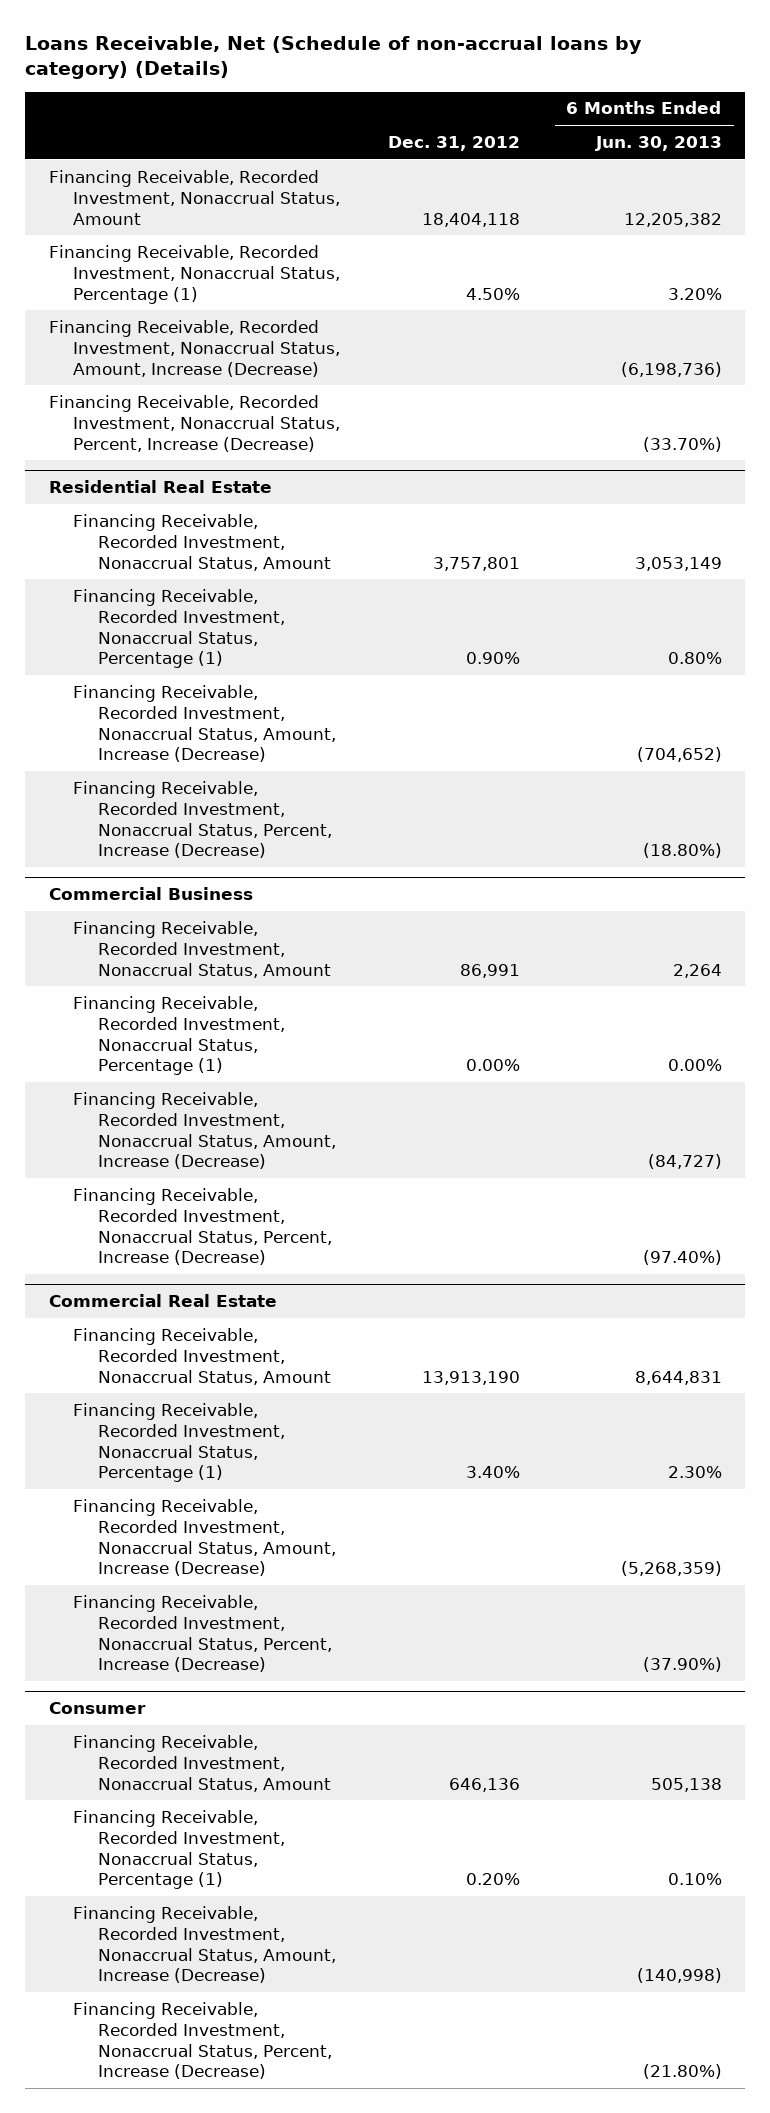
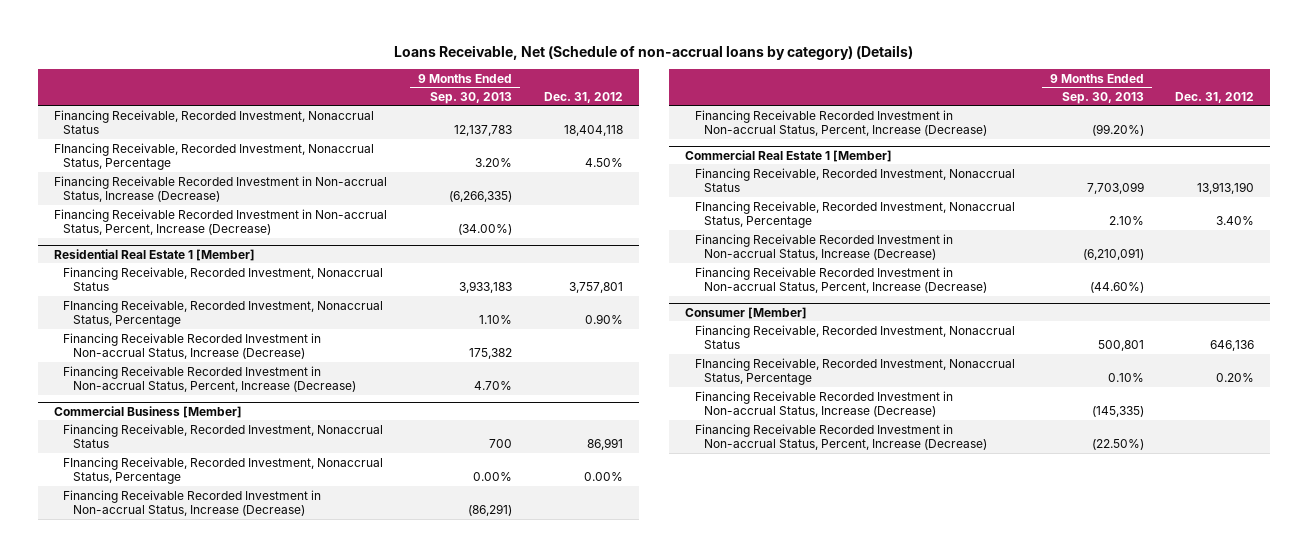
- | Dec. 31, 2012 | 6 Months Ended Jun. 30, 2013
+ | 9 Months Ended Sep. 30, 2013 | Dec. 31, 2012
- Financing Receivable, Recorded Investment, Nonaccrual Status, Amount | 18,404,118 | 12,205,382
- Financing Receivable, Recorded Investment, Nonaccrual Status, Percentage (1) | 4.50% | 3.20%
- Financing Receivable, Recorded Investment, Nonaccrual Status, Amount, Increase (Decrease) | | (6,198,736)
- Financing Receivable, Recorded Investment, Nonaccrual Status, Percent, Increase (Decrease) | | (33.70%)
- Residential Real Estate
- Financing Receivable, Recorded Investment, Nonaccrual Status, Amount | 3,757,801 | 3,053,149
- Financing Receivable, Recorded Investment, Nonaccrual Status, Percentage (1) | 0.90% | 0.80%
- Financing Receivable, Recorded Investment, Nonaccrual Status, Amount, Increase (Decrease) | | (704,652)
- Financing Receivable, Recorded Investment, Nonaccrual Status, Percent, Increase (Decrease) | | (18.80%)
- Commercial Business
- Financing Receivable, Recorded Investment, Nonaccrual Status, Amount | 86,991 | 2,264
- Financing Receivable, Recorded Investment, Nonaccrual Status, Percentage (1) | 0.00% | 0.00%
- Financing Receivable, Recorded Investment, Nonaccrual Status, Amount, Increase (Decrease) | | (84,727)
- Financing Receivable, Recorded Investment, Nonaccrual Status, Percent, Increase (Decrease) | | (97.40%)
- Commercial Real Estate
- Financing Receivable, Recorded Investment, Nonaccrual Status, Amount | 13,913,190 | 8,644,831
- Financing Receivable, Recorded Investment, Nonaccrual Status, Percentage (1) | 3.40% | 2.30%
- Financing Receivable, Recorded Investment, Nonaccrual Status, Amount, Increase (Decrease) | | (5,268,359)
- Financing Receivable, Recorded Investment, Nonaccrual Status, Percent, Increase (Decrease) | | (37.90%)
- Consumer
- Financing Receivable, Recorded Investment, Nonaccrual Status, Amount | 646,136 | 505,138
- Financing Receivable, Recorded Investment, Nonaccrual Status, Percentage (1) | 0.20% | 0.10%
- Financing Receivable, Recorded Investment, Nonaccrual Status, Amount, Increase (Decrease) | | (140,998)
- Financing Receivable, Recorded Investment, Nonaccrual Status, Percent, Increase (Decrease) | | (21.80%)
+ Financing Receivable, Recorded Investment, Nonaccrual Status | 12,137,783 | 18,404,118
+ FInancing Receivable, Recorded Investment, Nonaccrual Status, Percentage | 3.20% | 4.50%
+ Financing Receivable Recorded Investment in Non-accrual Status, Increase (Decrease) | (6,266,335) |
+ Financing Receivable Recorded Investment in Non-accrual Status, Percent, Increase (Decrease) | (34.00%) |
+ Residential Real Estate 1 [Member]
+ Financing Receivable, Recorded Investment, Nonaccrual Status | 3,933,183 | 3,757,801
+ FInancing Receivable, Recorded Investment, Nonaccrual Status, Percentage | 1.10% | 0.90%
+ Financing Receivable Recorded Investment in Non-accrual Status, Increase (Decrease) | 175,382 |
+ Financing Receivable Recorded Investment in Non-accrual Status, Percent, Increase (Decrease) | 4.70% |
+ Commercial Business [Member]
+ Financing Receivable, Recorded Investment, Nonaccrual Status | 700 | 86,991
+ FInancing Receivable, Recorded Investment, Nonaccrual Status, Percentage | 0.00% | 0.00%
+ Financing Receivable Recorded Investment in Non-accrual Status, Increase (Decrease) | (86,291) |
+ Financing Receivable Recorded Investment in Non-accrual Status, Percent, Increase (Decrease) | (99.20%) |
+ Commercial Real Estate 1 [Member]
+ Financing Receivable, Recorded Investment, Nonaccrual Status | 7,703,099 | 13,913,190
+ FInancing Receivable, Recorded Investment, Nonaccrual Status, Percentage | 2.10% | 3.40%
+ Financing Receivable Recorded Investment in Non-accrual Status, Increase (Decrease) | (6,210,091) |
+ Financing Receivable Recorded Investment in Non-accrual Status, Percent, Increase (Decrease) | (44.60%) |
+ Consumer [Member]
+ Financing Receivable, Recorded Investment, Nonaccrual Status | 500,801 | 646,136
+ FInancing Receivable, Recorded Investment, Nonaccrual Status, Percentage | 0.10% | 0.20%
+ Financing Receivable Recorded Investment in Non-accrual Status, Increase (Decrease) | (145,335) |
+ Financing Receivable Recorded Investment in Non-accrual Status, Percent, Increase (Decrease) | (22.50%) |

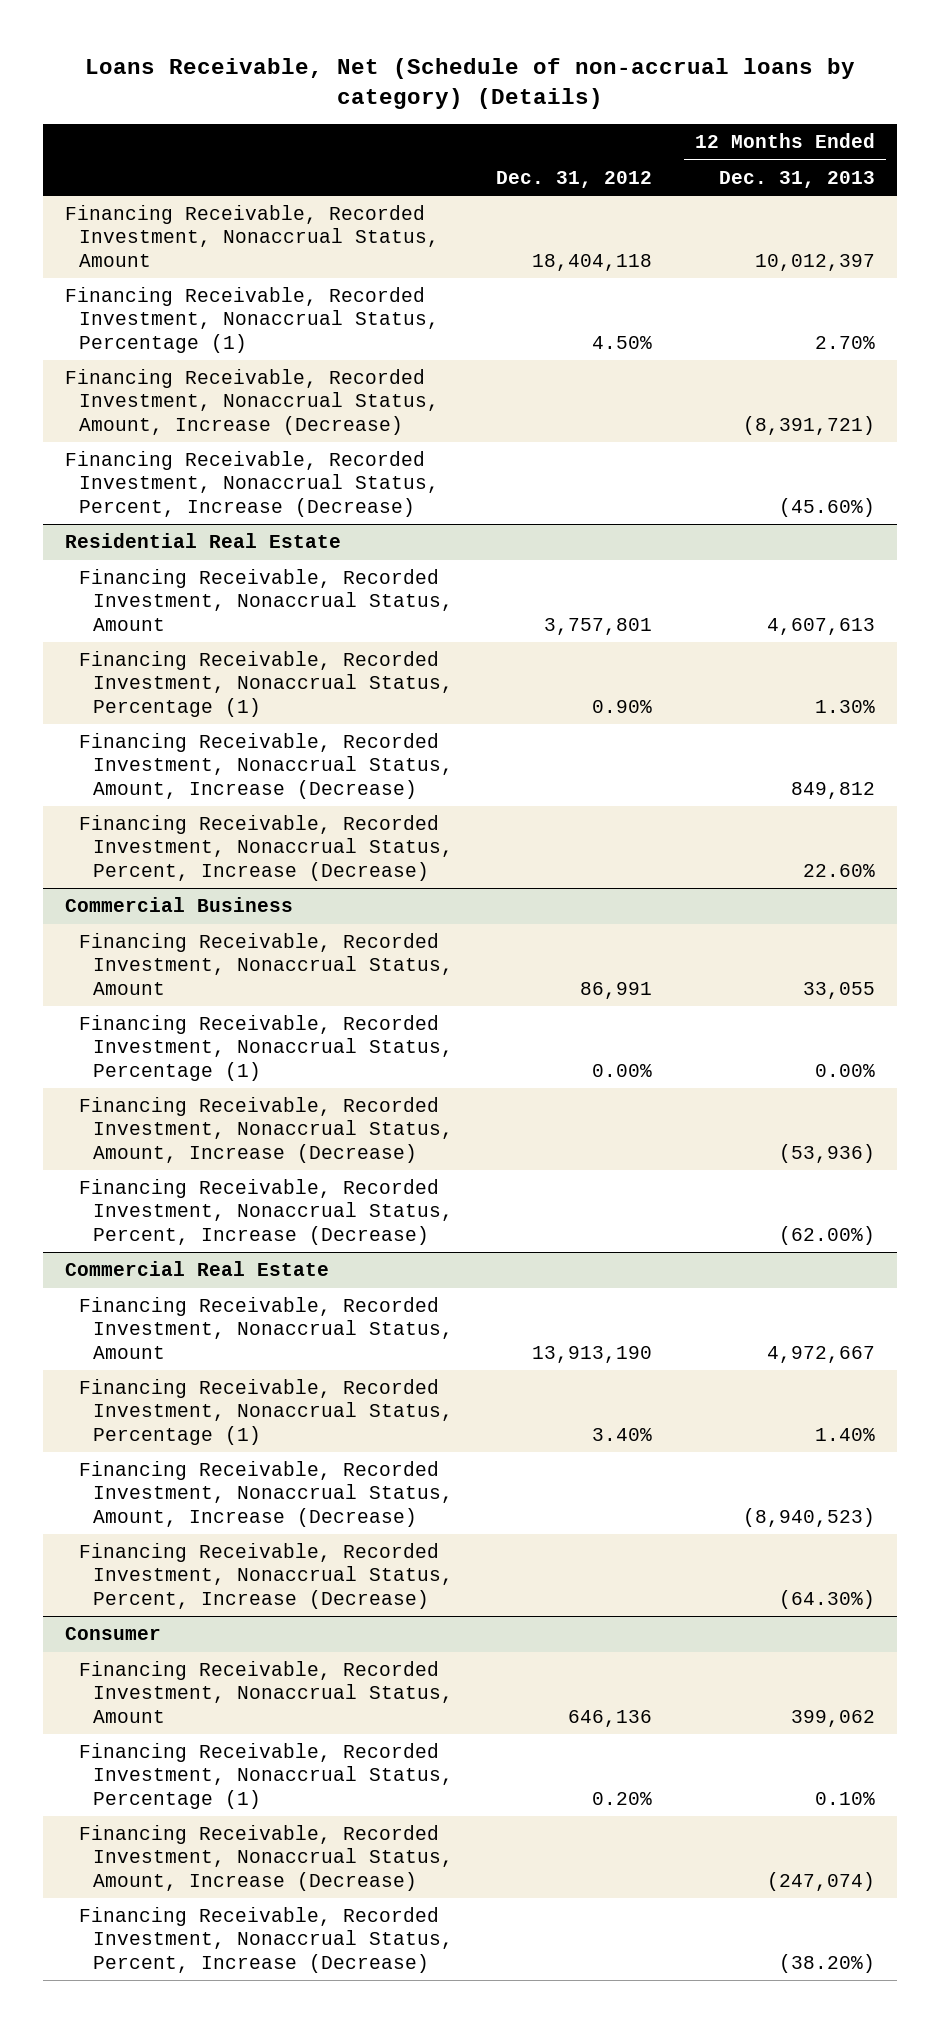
- | 9 Months Ended Sep. 30, 2013 | Dec. 31, 2012
+ | Dec. 31, 2012 | 12 Months Ended Dec. 31, 2013
- Financing Receivable, Recorded Investment, Nonaccrual Status | 12,137,783 | 18,404,118
- FInancing Receivable, Recorded Investment, Nonaccrual Status, Percentage | 3.20% | 4.50%
- Financing Receivable Recorded Investment in Non-accrual Status, Increase (Decrease) | (6,266,335) |
- Financing Receivable Recorded Investment in Non-accrual Status, Percent, Increase (Decrease) | (34.00%) |
- Residential Real Estate 1 [Member]
- Financing Receivable, Recorded Investment, Nonaccrual Status | 3,933,183 | 3,757,801
- FInancing Receivable, Recorded Investment, Nonaccrual Status, Percentage | 1.10% | 0.90%
- Financing Receivable Recorded Investment in Non-accrual Status, Increase (Decrease) | 175,382 |
- Financing Receivable Recorded Investment in Non-accrual Status, Percent, Increase (Decrease) | 4.70% |
- Commercial Business [Member]
- Financing Receivable, Recorded Investment, Nonaccrual Status | 700 | 86,991
- FInancing Receivable, Recorded Investment, Nonaccrual Status, Percentage | 0.00% | 0.00%
- Financing Receivable Recorded Investment in Non-accrual Status, Increase (Decrease) | (86,291) |
- Financing Receivable Recorded Investment in Non-accrual Status, Percent, Increase (Decrease) | (99.20%) |
- Commercial Real Estate 1 [Member]
- Financing Receivable, Recorded Investment, Nonaccrual Status | 7,703,099 | 13,913,190
- FInancing Receivable, Recorded Investment, Nonaccrual Status, Percentage | 2.10% | 3.40%
- Financing Receivable Recorded Investment in Non-accrual Status, Increase (Decrease) | (6,210,091) |
- Financing Receivable Recorded Investment in Non-accrual Status, Percent, Increase (Decrease) | (44.60%) |
- Consumer [Member]
- Financing Receivable, Recorded Investment, Nonaccrual Status | 500,801 | 646,136
- FInancing Receivable, Recorded Investment, Nonaccrual Status, Percentage | 0.10% | 0.20%
- Financing Receivable Recorded Investment in Non-accrual Status, Increase (Decrease) | (145,335) |
- Financing Receivable Recorded Investment in Non-accrual Status, Percent, Increase (Decrease) | (22.50%) |
+ Financing Receivable, Recorded Investment, Nonaccrual Status, Amount | 18,404,118 | 10,012,397
+ Financing Receivable, Recorded Investment, Nonaccrual Status, Percentage (1) | 4.50% | 2.70%
+ Financing Receivable, Recorded Investment, Nonaccrual Status, Amount, Increase (Decrease) | | (8,391,721)
+ Financing Receivable, Recorded Investment, Nonaccrual Status, Percent, Increase (Decrease) | | (45.60%)
+ Residential Real Estate
+ Financing Receivable, Recorded Investment, Nonaccrual Status, Amount | 3,757,801 | 4,607,613
+ Financing Receivable, Recorded Investment, Nonaccrual Status, Percentage (1) | 0.90% | 1.30%
+ Financing Receivable, Recorded Investment, Nonaccrual Status, Amount, Increase (Decrease) | | 849,812
+ Financing Receivable, Recorded Investment, Nonaccrual Status, Percent, Increase (Decrease) | | 22.60%
+ Commercial Business
+ Financing Receivable, Recorded Investment, Nonaccrual Status, Amount | 86,991 | 33,055
+ Financing Receivable, Recorded Investment, Nonaccrual Status, Percentage (1) | 0.00% | 0.00%
+ Financing Receivable, Recorded Investment, Nonaccrual Status, Amount, Increase (Decrease) | | (53,936)
+ Financing Receivable, Recorded Investment, Nonaccrual Status, Percent, Increase (Decrease) | | (62.00%)
+ Commercial Real Estate
+ Financing Receivable, Recorded Investment, Nonaccrual Status, Amount | 13,913,190 | 4,972,667
+ Financing Receivable, Recorded Investment, Nonaccrual Status, Percentage (1) | 3.40% | 1.40%
+ Financing Receivable, Recorded Investment, Nonaccrual Status, Amount, Increase (Decrease) | | (8,940,523)
+ Financing Receivable, Recorded Investment, Nonaccrual Status, Percent, Increase (Decrease) | | (64.30%)
+ Consumer
+ Financing Receivable, Recorded Investment, Nonaccrual Status, Amount | 646,136 | 399,062
+ Financing Receivable, Recorded Investment, Nonaccrual Status, Percentage (1) | 0.20% | 0.10%
+ Financing Receivable, Recorded Investment, Nonaccrual Status, Amount, Increase (Decrease) | | (247,074)
+ Financing Receivable, Recorded Investment, Nonaccrual Status, Percent, Increase (Decrease) | | (38.20%)

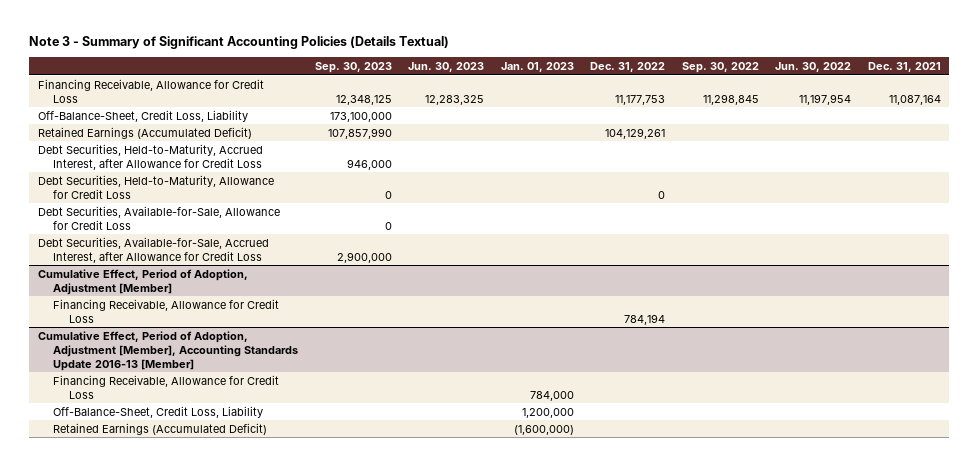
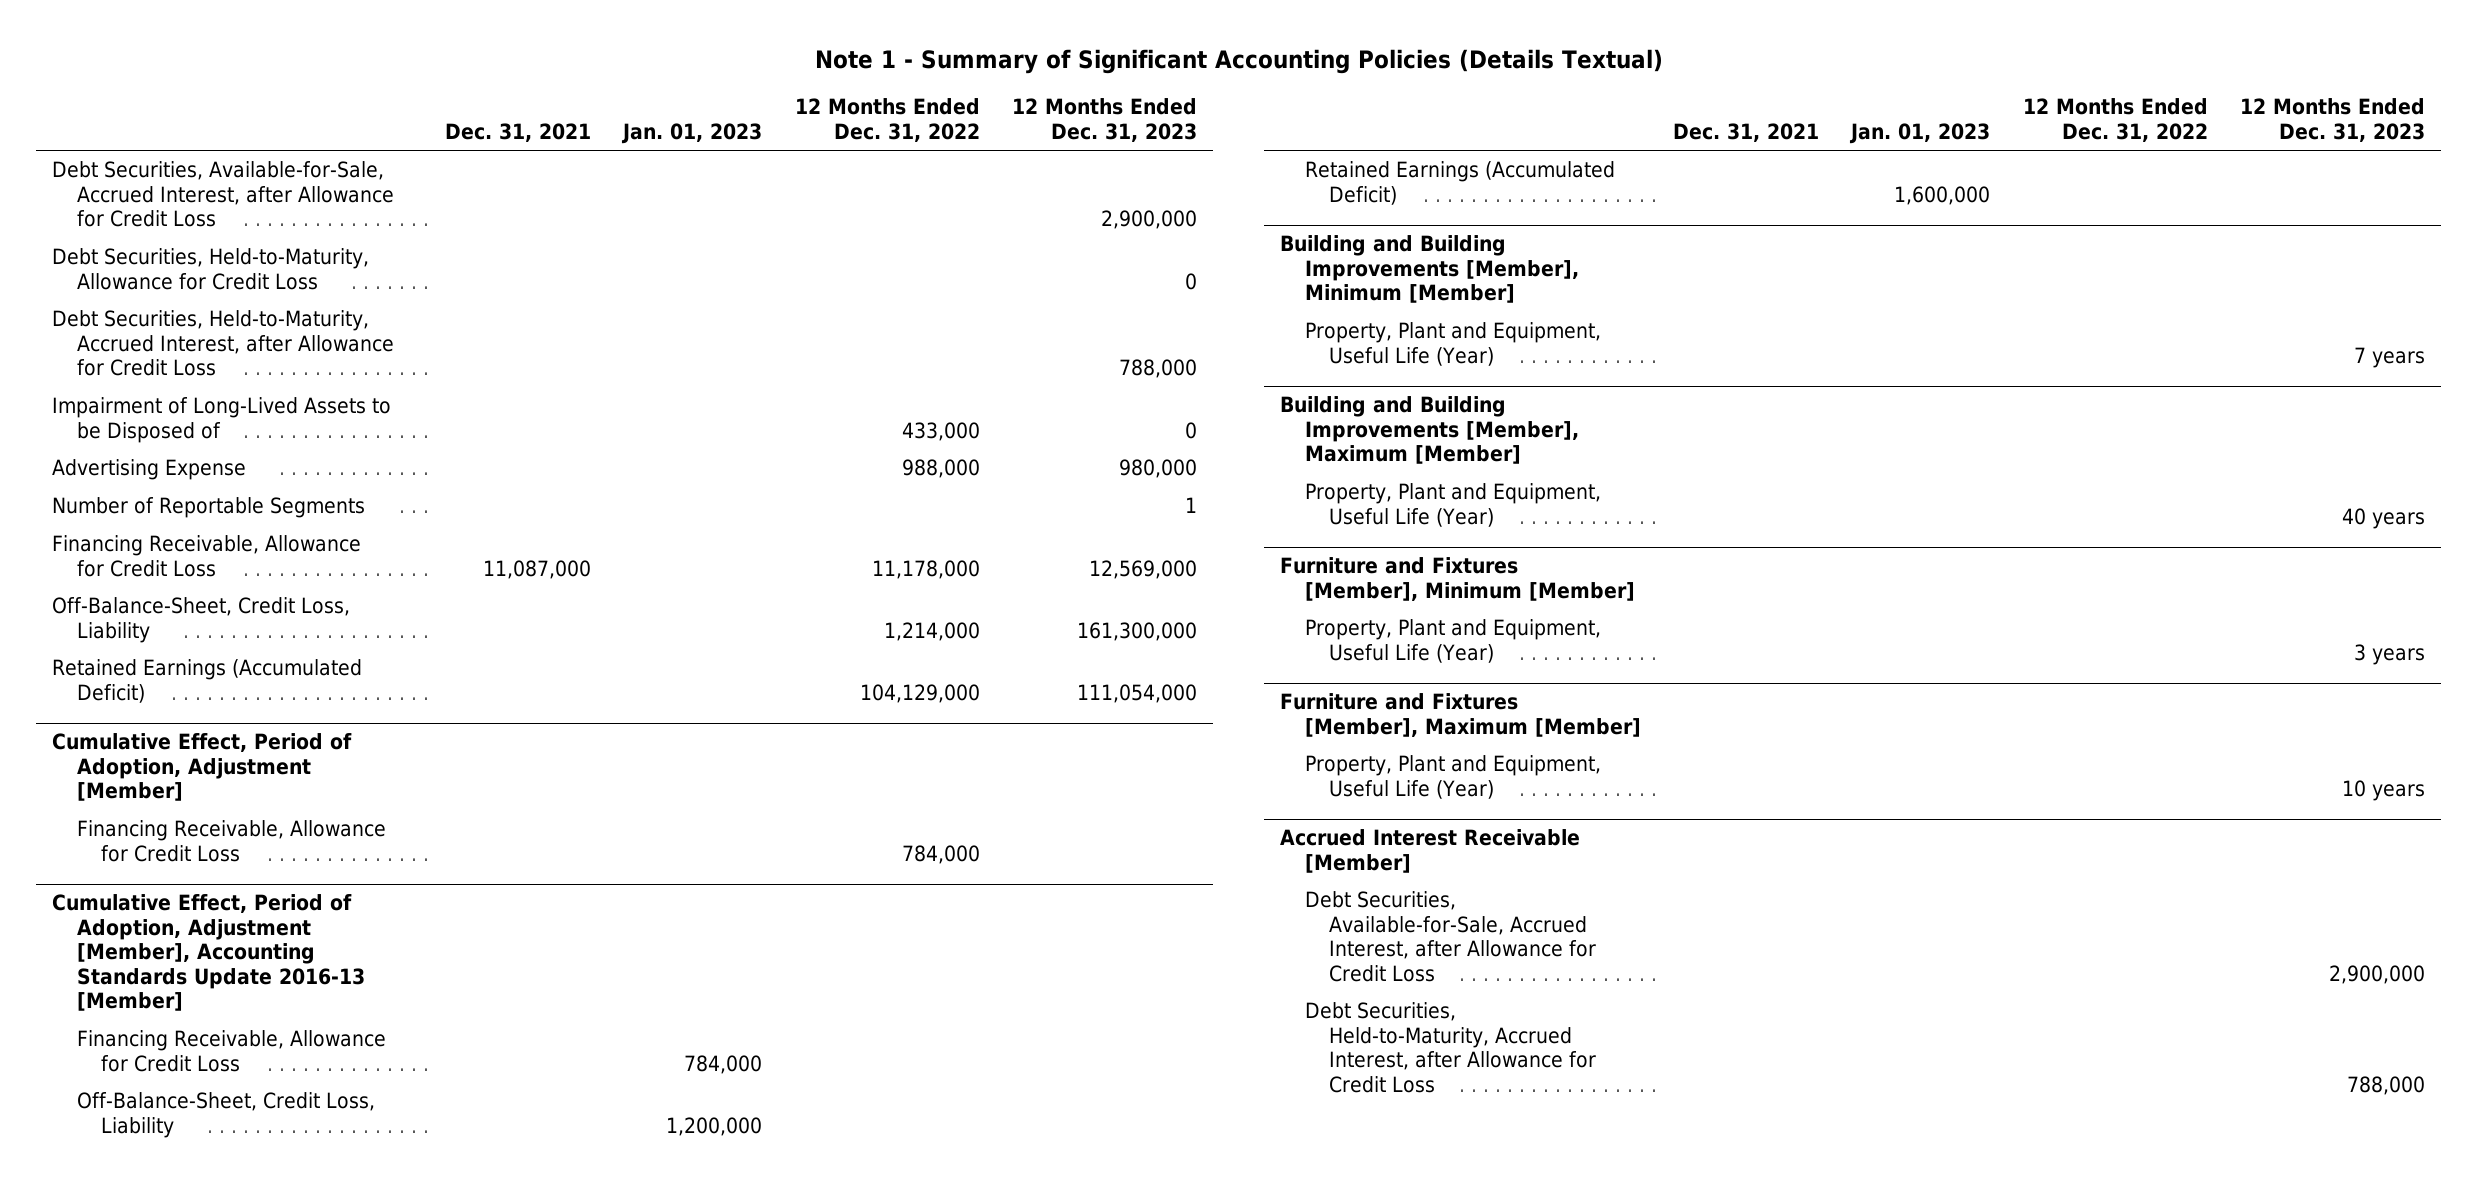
- Note 3 - Summary of Significant Accounting Policies (Details Textual)
+ Note 1 - Summary of Significant Accounting Policies (Details Textual)
- | Sep. 30, 2023 | Jun. 30, 2023 | Jan. 01, 2023 | Dec. 31, 2022 | Sep. 30, 2022 | Jun. 30, 2022 | Dec. 31, 2021
+ | Dec. 31, 2021 | Jan. 01, 2023 | 12 Months Ended Dec. 31, 2022 | 12 Months Ended Dec. 31, 2023
- Financing Receivable, Allowance for Credit Loss | 12,348,125 | 12,283,325 | | 11,177,753 | 11,298,845 | 11,197,954 | 11,087,164
moved up: Debt Securities, Available-for-Sale, Accrued Interest, after Allowance for Credit Loss | | | | 2,900,000
moved up: Debt Securities, Held-to-Maturity, Allowance for Credit Loss | | | | 0
moved up: Debt Securities, Held-to-Maturity, Accrued Interest, after Allowance for Credit Loss | | | | 788,000
+ Impairment of Long-Lived Assets to be Disposed of | | | 433,000 | 0
+ Advertising Expense | | | 988,000 | 980,000
+ Number of Reportable Segments | | | | 1
+ Financing Receivable, Allowance for Credit Loss | 11,087,000 | | 11,178,000 | 12,569,000
- Debt Securities, Available-for-Sale, Allowance for Credit Loss | 0 | | | | | |
@ Cumulative Effect, Period of Adoption, Adjustment [Member], Accounting Standards Update 2016-13 [Member]
- Retained Earnings (Accumulated Deficit) | | | (1,600,000) | | | |
+ Retained Earnings (Accumulated Deficit) | | 1,600,000 | |
+ Building and Building Improvements [Member], Minimum [Member]
+ Property, Plant and Equipment, Useful Life (Year) | | | | 7 years
+ Building and Building Improvements [Member], Maximum [Member]
+ Property, Plant and Equipment, Useful Life (Year) | | | | 40 years
+ Furniture and Fixtures [Member], Minimum [Member]
+ Property, Plant and Equipment, Useful Life (Year) | | | | 3 years
+ Furniture and Fixtures [Member], Maximum [Member]
+ Property, Plant and Equipment, Useful Life (Year) | | | | 10 years
+ Accrued Interest Receivable [Member]
+ Debt Securities, Available-for-Sale, Accrued Interest, after Allowance for Credit Loss | | | | 2,900,000
+ Debt Securities, Held-to-Maturity, Accrued Interest, after Allowance for Credit Loss | | | | 788,000

